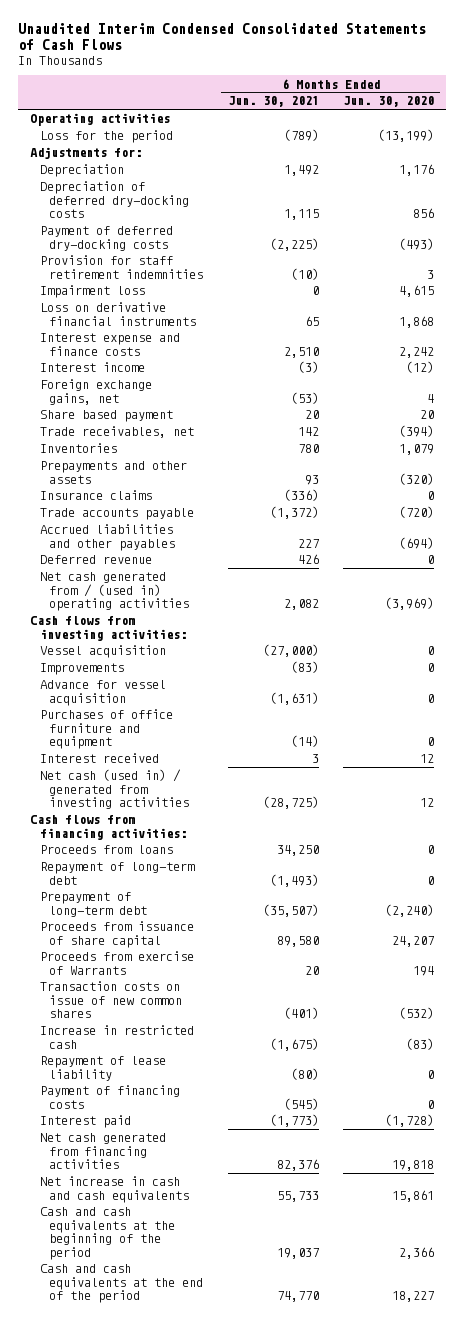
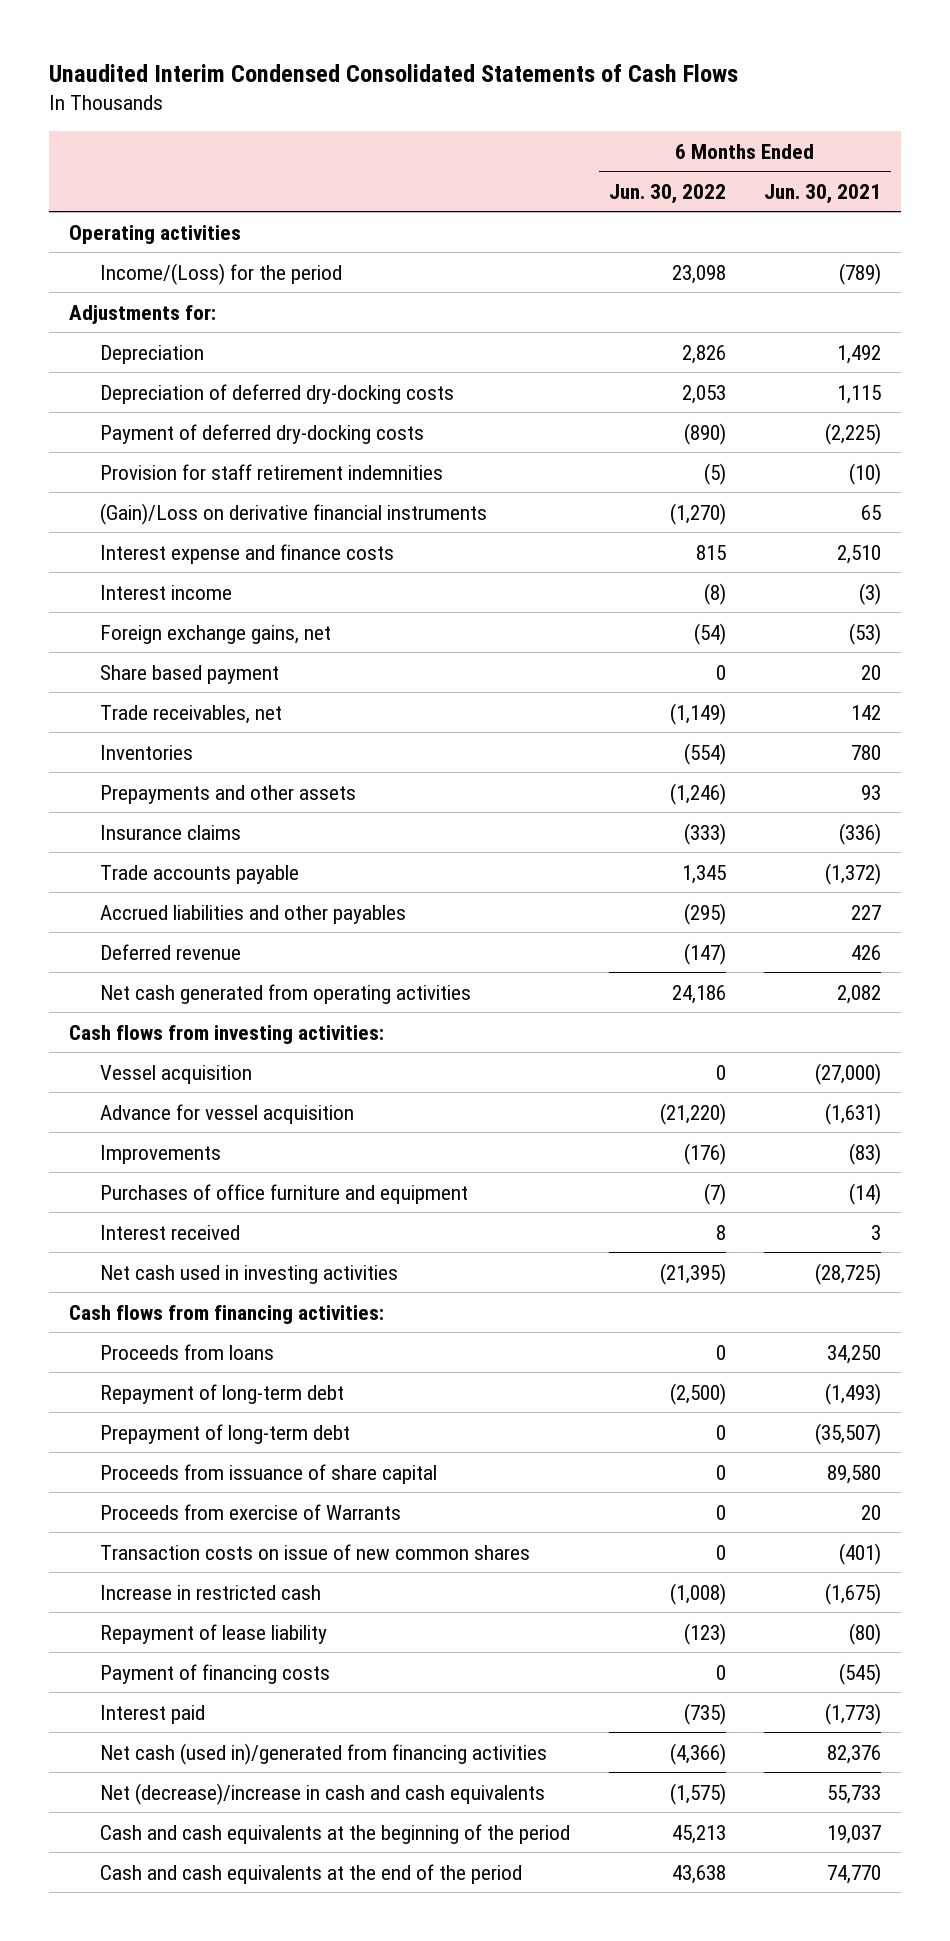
- | 6 Months Ended Jun. 30, 2021 | 6 Months Ended Jun. 30, 2020
+ | 6 Months Ended Jun. 30, 2022 | 6 Months Ended Jun. 30, 2021
- Loss for the period | (789) | (13,199)
+ Income/(Loss) for the period | 23,098 | (789)
- Impairment loss | 0 | 4,615
- Loss on derivative financial instruments | 65 | 1,868
+ (Gain)/Loss on derivative financial instruments | (1,270) | 65
- Net cash generated from / (used in) operating activities | 2,082 | (3,969)
+ Net cash generated from operating activities | 24,186 | 2,082
moved down: Improvements | (176) | (83)
- Net cash (used in) / generated from investing activities | (28,725) | 12
+ Net cash used in investing activities | (21,395) | (28,725)
- Net cash generated from financing activities | 82,376 | 19,818
- Net increase in cash and cash equivalents | 55,733 | 15,861
+ Net cash (used in)/generated from financing activities | (4,366) | 82,376
+ Net (decrease)/increase in cash and cash equivalents | (1,575) | 55,733

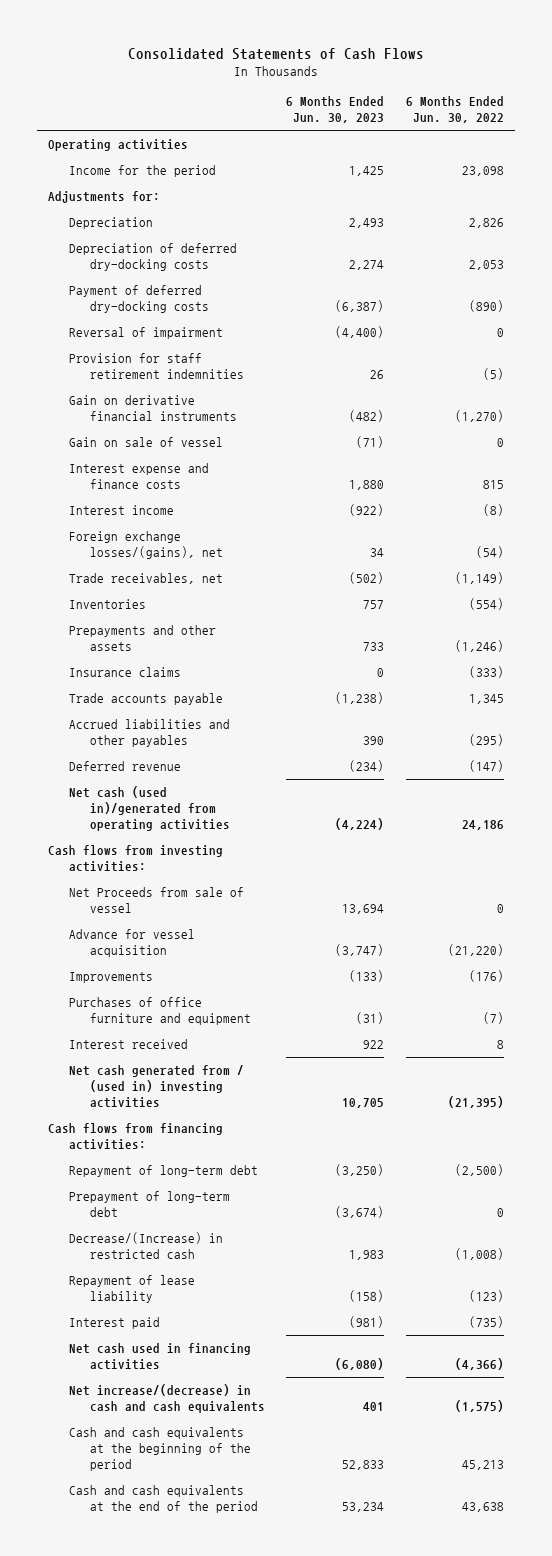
- Unaudited Interim Condensed Consolidated Statements of Cash Flows
+ Consolidated Statements of Cash Flows
- | 6 Months Ended Jun. 30, 2022 | 6 Months Ended Jun. 30, 2021
+ | 6 Months Ended Jun. 30, 2023 | 6 Months Ended Jun. 30, 2022
- Income/(Loss) for the period | 23,098 | (789)
+ Income for the period | 1,425 | 23,098
+ Reversal of impairment | (4,400) | 0
- (Gain)/Loss on derivative financial instruments | (1,270) | 65
+ Gain on derivative financial instruments | (482) | (1,270)
+ Gain on sale of vessel | (71) | 0
- Foreign exchange gains, net | (54) | (53)
- Share based payment | 0 | 20
+ Foreign exchange losses/(gains), net | 34 | (54)
- Net cash generated from operating activities | 24,186 | 2,082
+ Net cash (used in)/generated from operating activities | (4,224) | 24,186
- Vessel acquisition | 0 | (27,000)
+ Net Proceeds from sale of vessel | 13,694 | 0
- Net cash used in investing activities | (21,395) | (28,725)
+ Net cash generated from / (used in) investing activities | 10,705 | (21,395)
- Proceeds from loans | 0 | 34,250
- Proceeds from issuance of share capital | 0 | 89,580
- Proceeds from exercise of Warrants | 0 | 20
- Transaction costs on issue of new common shares | 0 | (401)
- Increase in restricted cash | (1,008) | (1,675)
+ Decrease/(Increase) in restricted cash | 1,983 | (1,008)
- Payment of financing costs | 0 | (545)
- Net cash (used in)/generated from financing activities | (4,366) | 82,376
- Net (decrease)/increase in cash and cash equivalents | (1,575) | 55,733
+ Net cash used in financing activities | (6,080) | (4,366)
+ Net increase/(decrease) in cash and cash equivalents | 401 | (1,575)

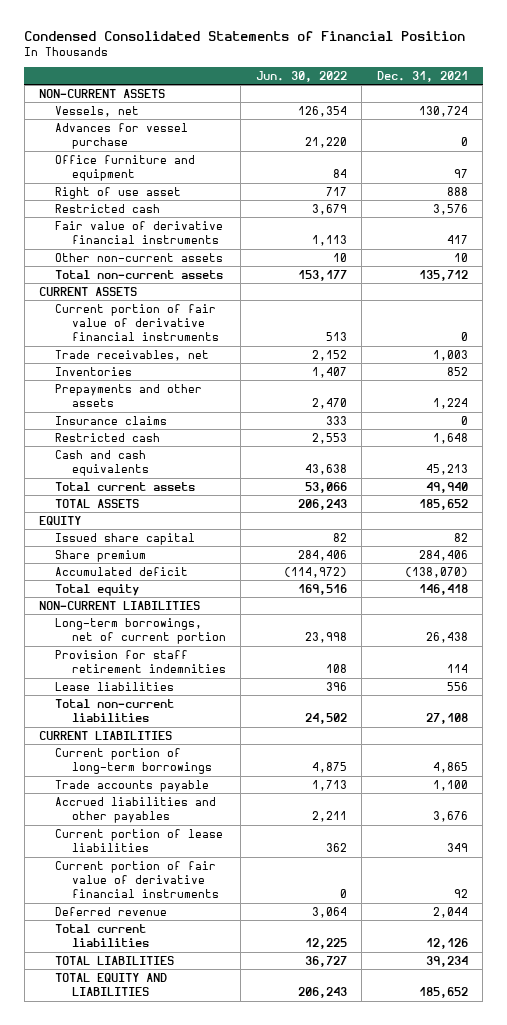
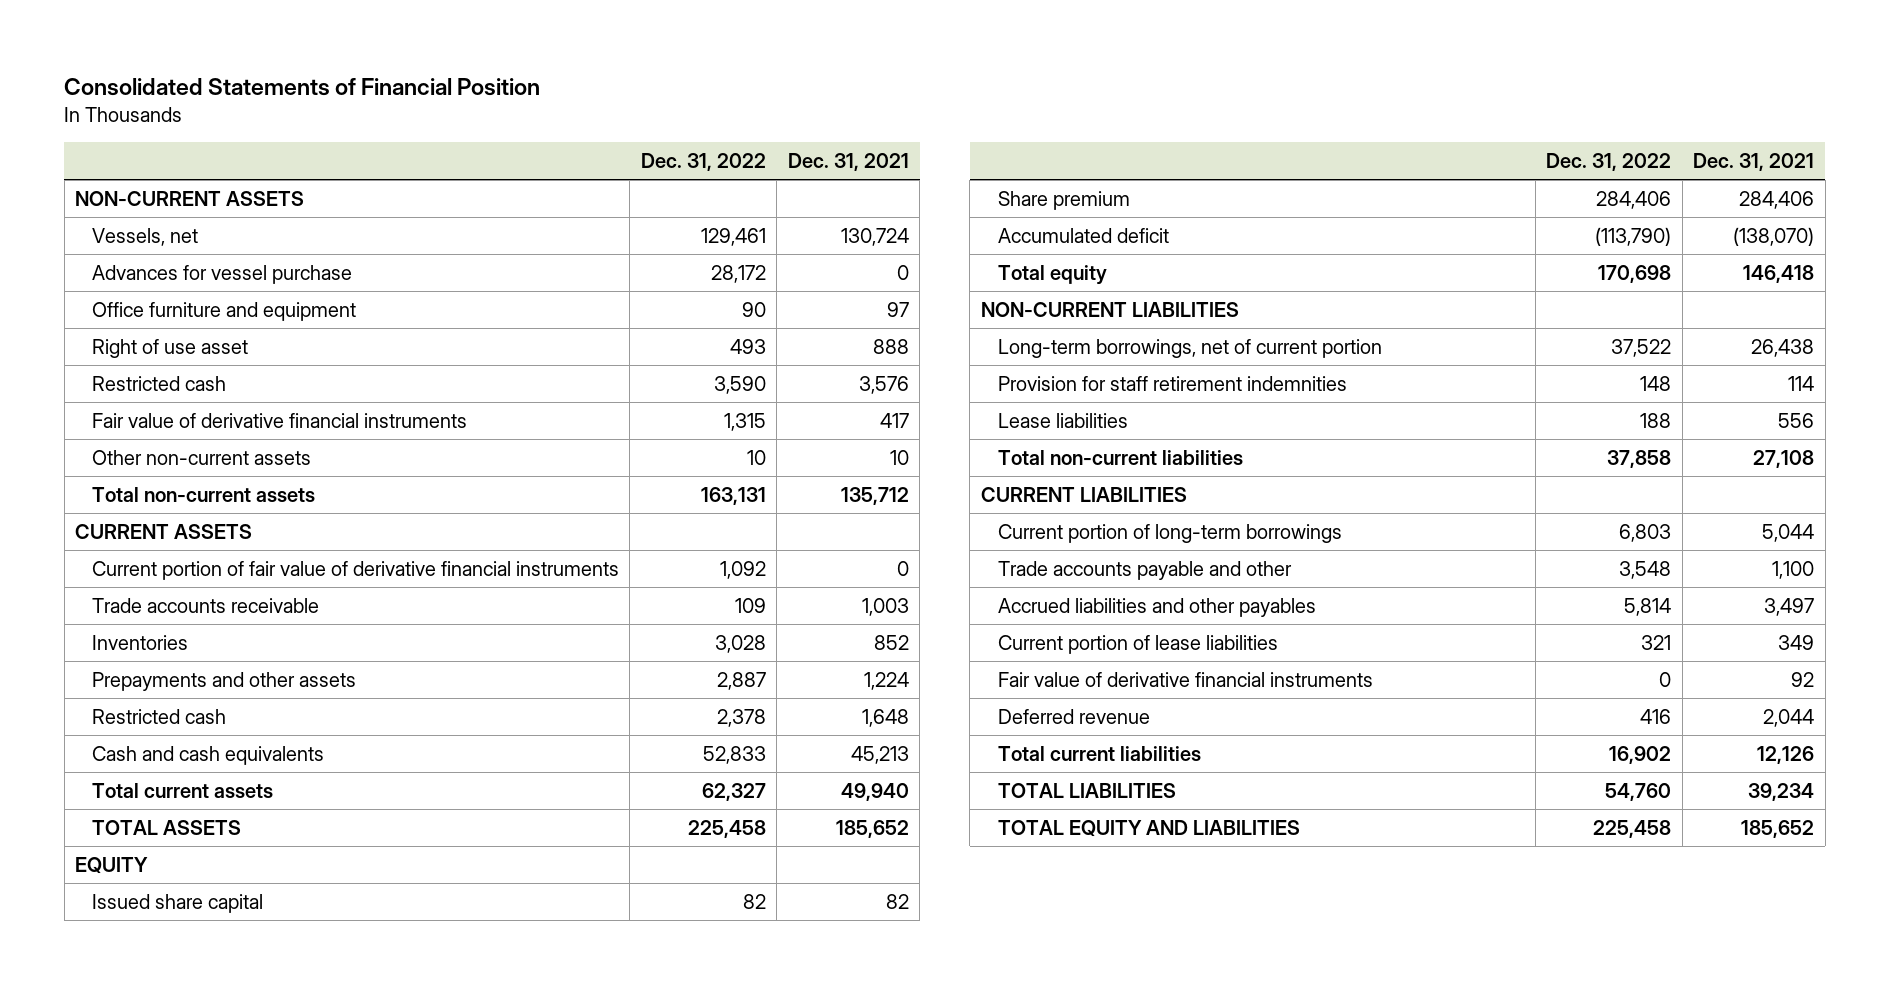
- Condensed Consolidated Statements of Financial Position
+ Consolidated Statements of Financial Position
- | Jun. 30, 2022 | Dec. 31, 2021
+ | Dec. 31, 2022 | Dec. 31, 2021
- Trade receivables, net | 2,152 | 1,003
+ Trade accounts receivable | 109 | 1,003
- Insurance claims | 333 | 0
- Current portion of long-term borrowings | 4,875 | 4,865
- Trade accounts payable | 1,713 | 1,100
- Accrued liabilities and other payables | 2,211 | 3,676
+ Current portion of long-term borrowings | 6,803 | 5,044
+ Trade accounts payable and other | 3,548 | 1,100
+ Accrued liabilities and other payables | 5,814 | 3,497
- Current portion of fair value of derivative financial instruments | 0 | 92
+ Fair value of derivative financial instruments | 0 | 92

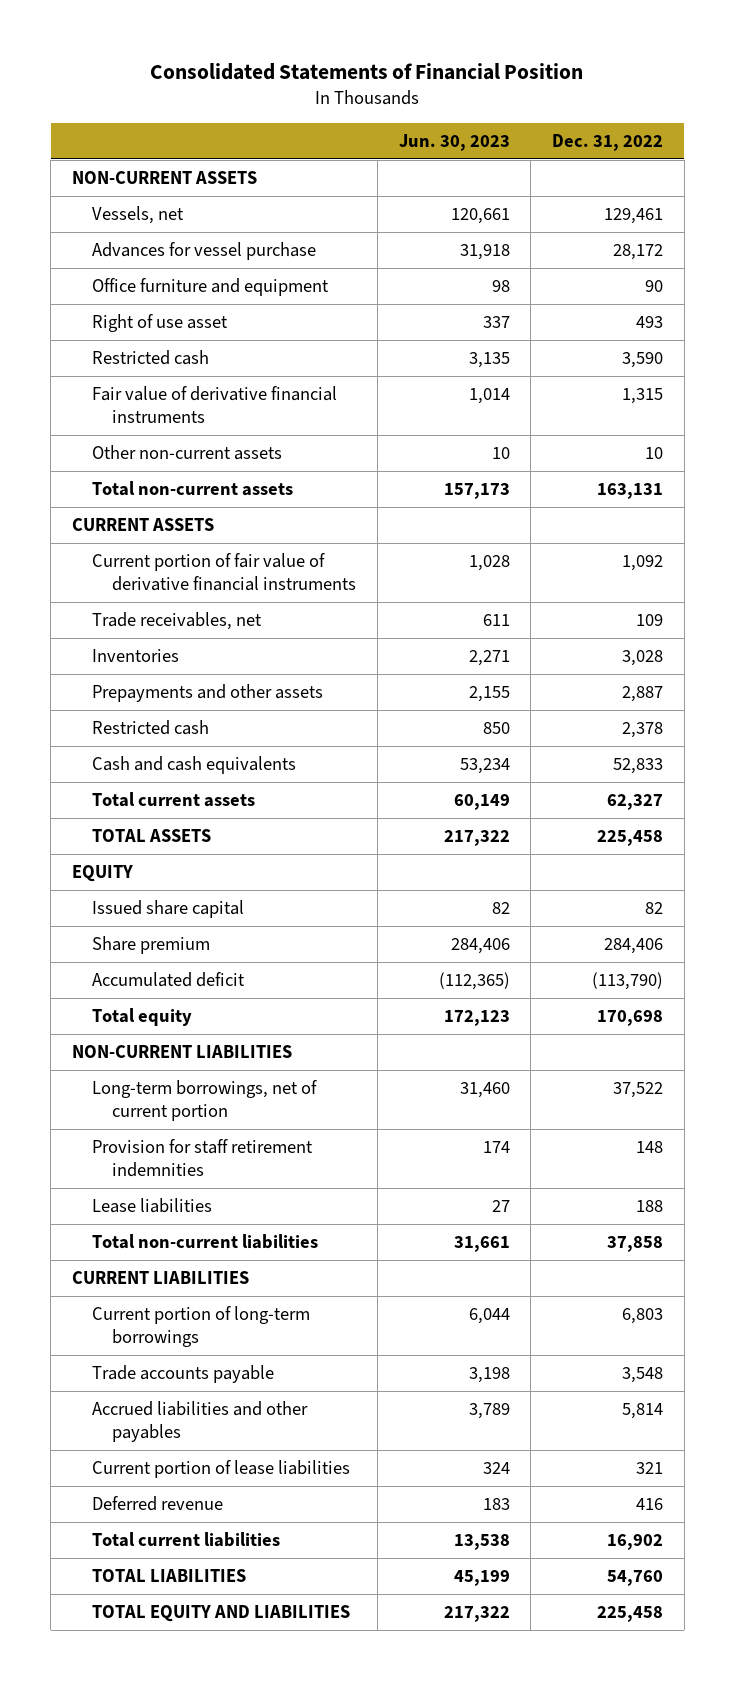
- | Dec. 31, 2022 | Dec. 31, 2021
+ | Jun. 30, 2023 | Dec. 31, 2022
- Trade accounts receivable | 109 | 1,003
+ Trade receivables, net | 611 | 109
- Trade accounts payable and other | 3,548 | 1,100
+ Trade accounts payable | 3,198 | 3,548
- Fair value of derivative financial instruments | 0 | 92

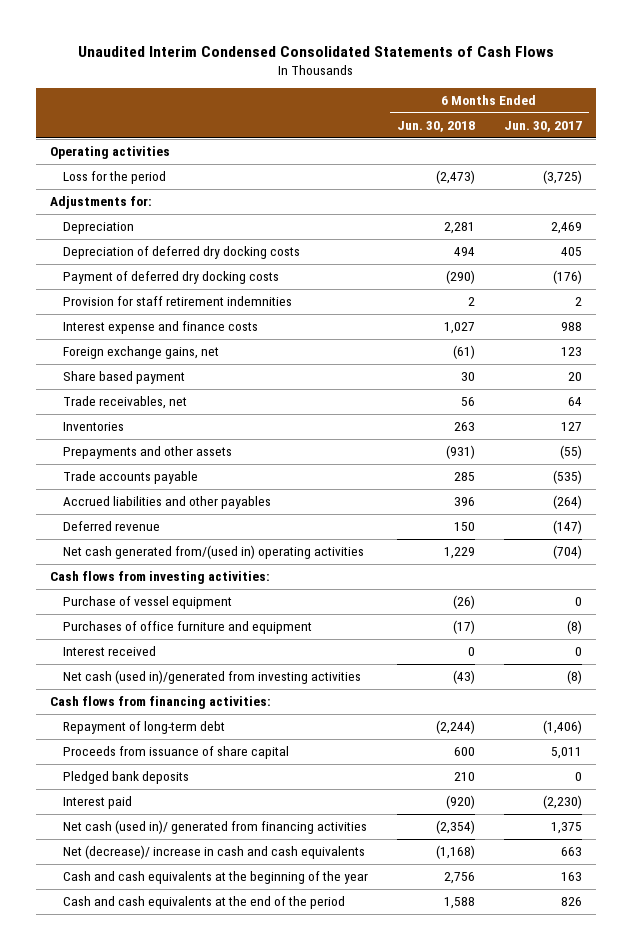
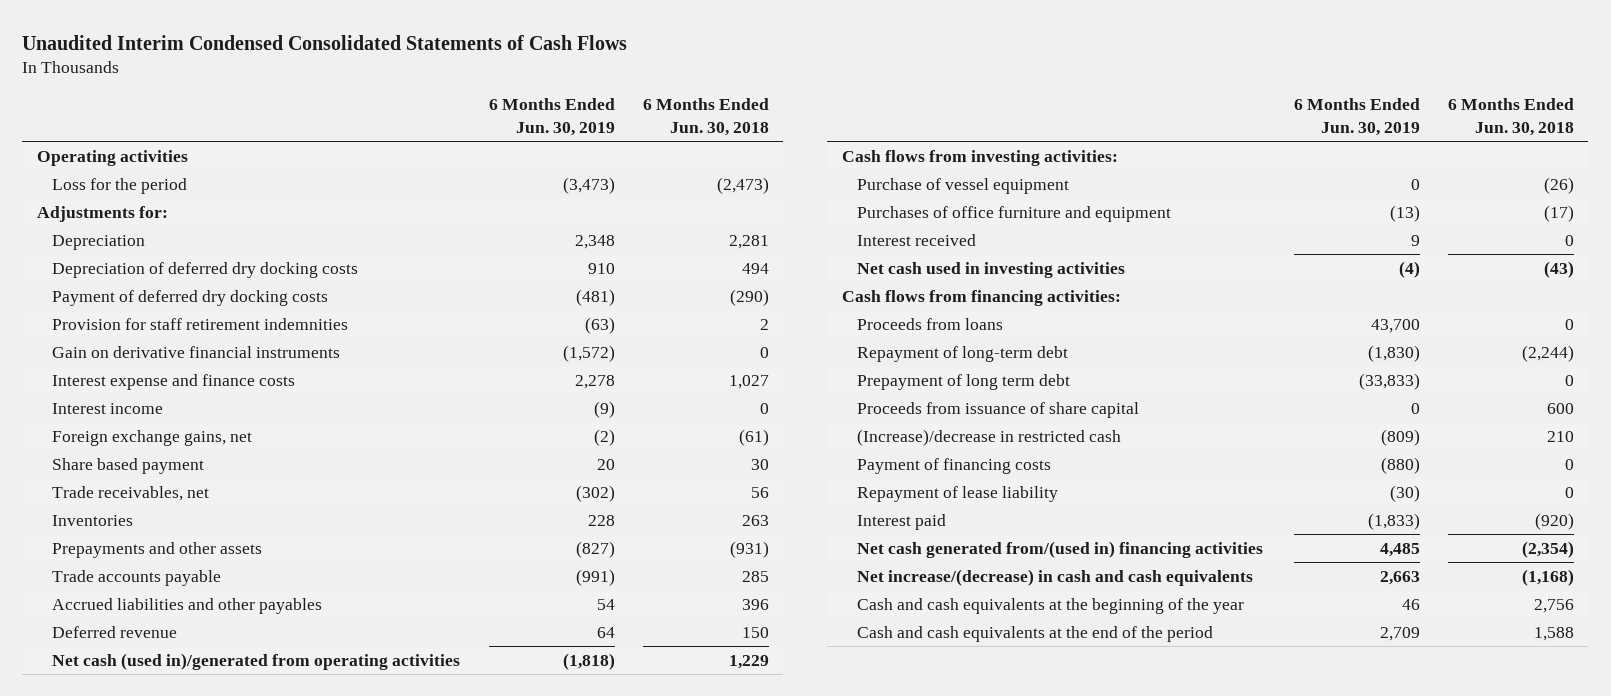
- | 6 Months Ended Jun. 30, 2018 | 6 Months Ended Jun. 30, 2017
+ | 6 Months Ended Jun. 30, 2019 | 6 Months Ended Jun. 30, 2018
+ Gain on derivative financial instruments | (1,572) | 0
+ Interest income | (9) | 0
- Net cash generated from/(used in) operating activities | 1,229 | (704)
+ Net cash (used in)/generated from operating activities | (1,818) | 1,229
- Net cash (used in)/generated from investing activities | (43) | (8)
+ Net cash used in investing activities | (4) | (43)
+ Proceeds from loans | 43,700 | 0
+ Prepayment of long term debt | (33,833) | 0
- Pledged bank deposits | 210 | 0
+ (Increase)/decrease in restricted cash | (809) | 210
+ Payment of financing costs | (880) | 0
+ Repayment of lease liability | (30) | 0
- Net cash (used in)/ generated from financing activities | (2,354) | 1,375
- Net (decrease)/ increase in cash and cash equivalents | (1,168) | 663
+ Net cash generated from/(used in) financing activities | 4,485 | (2,354)
+ Net increase/(decrease) in cash and cash equivalents | 2,663 | (1,168)

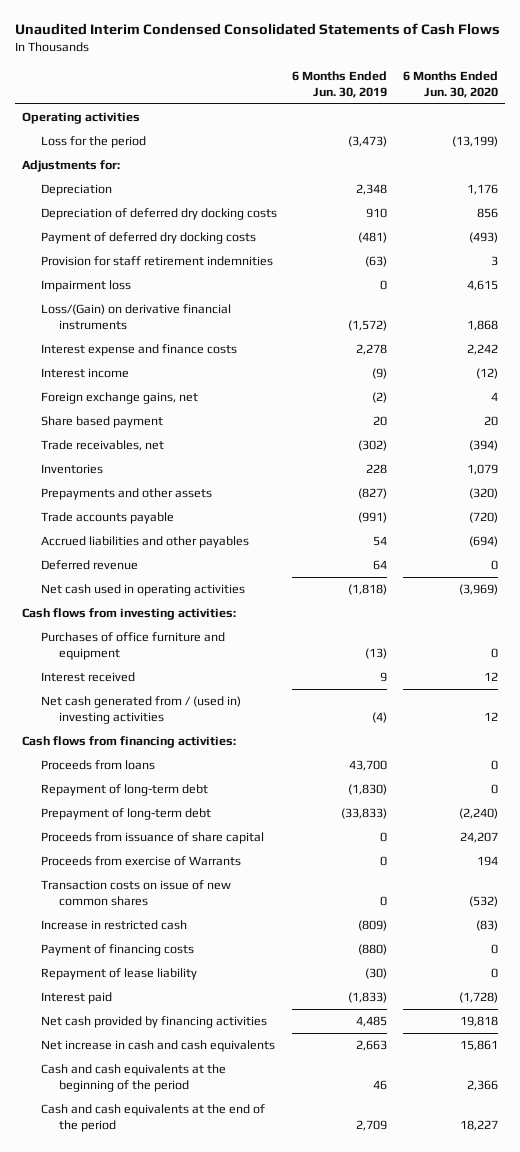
- | 6 Months Ended Jun. 30, 2019 | 6 Months Ended Jun. 30, 2018
+ | 6 Months Ended Jun. 30, 2019 | 6 Months Ended Jun. 30, 2020
- Gain on derivative financial instruments | (1,572) | 0
+ Impairment loss | 0 | 4,615
+ Loss/(Gain) on derivative financial instruments | (1,572) | 1,868
- Net cash (used in)/generated from operating activities | (1,818) | 1,229
+ Net cash used in operating activities | (1,818) | (3,969)
- Purchase of vessel equipment | 0 | (26)
- Net cash used in investing activities | (4) | (43)
+ Net cash generated from / (used in) investing activities | (4) | 12
- Prepayment of long term debt | (33,833) | 0
+ Prepayment of long-term debt | (33,833) | (2,240)
- (Increase)/decrease in restricted cash | (809) | 210
+ Proceeds from exercise of Warrants | 0 | 194
+ Transaction costs on issue of new common shares | 0 | (532)
+ Increase in restricted cash | (809) | (83)
- Net cash generated from/(used in) financing activities | 4,485 | (2,354)
- Net increase/(decrease) in cash and cash equivalents | 2,663 | (1,168)
- Cash and cash equivalents at the beginning of the year | 46 | 2,756
+ Net cash provided by financing activities | 4,485 | 19,818
+ Net increase in cash and cash equivalents | 2,663 | 15,861
+ Cash and cash equivalents at the beginning of the period | 46 | 2,366

